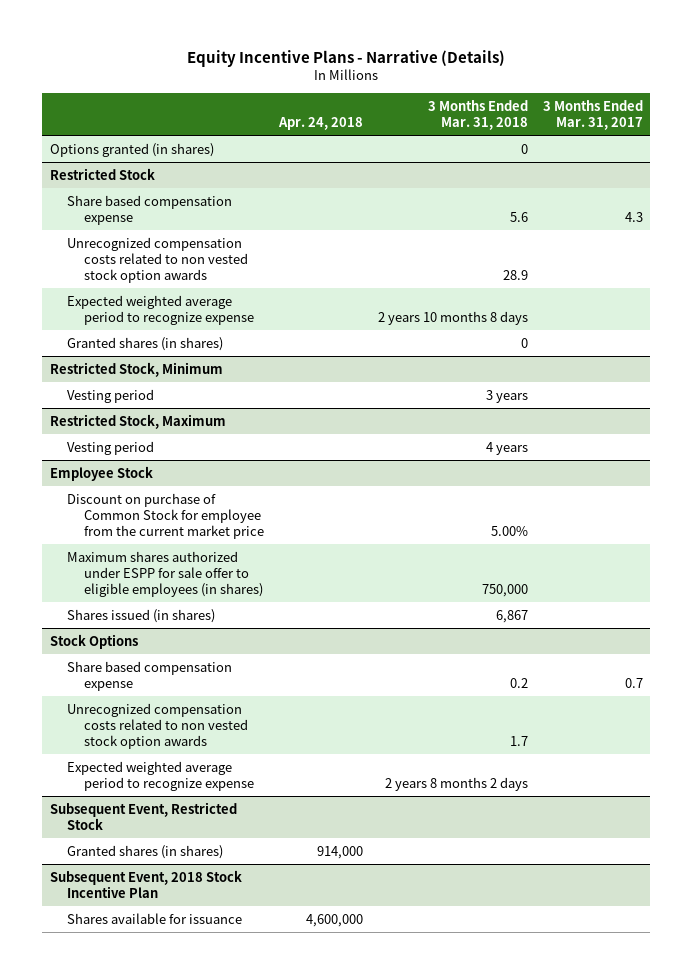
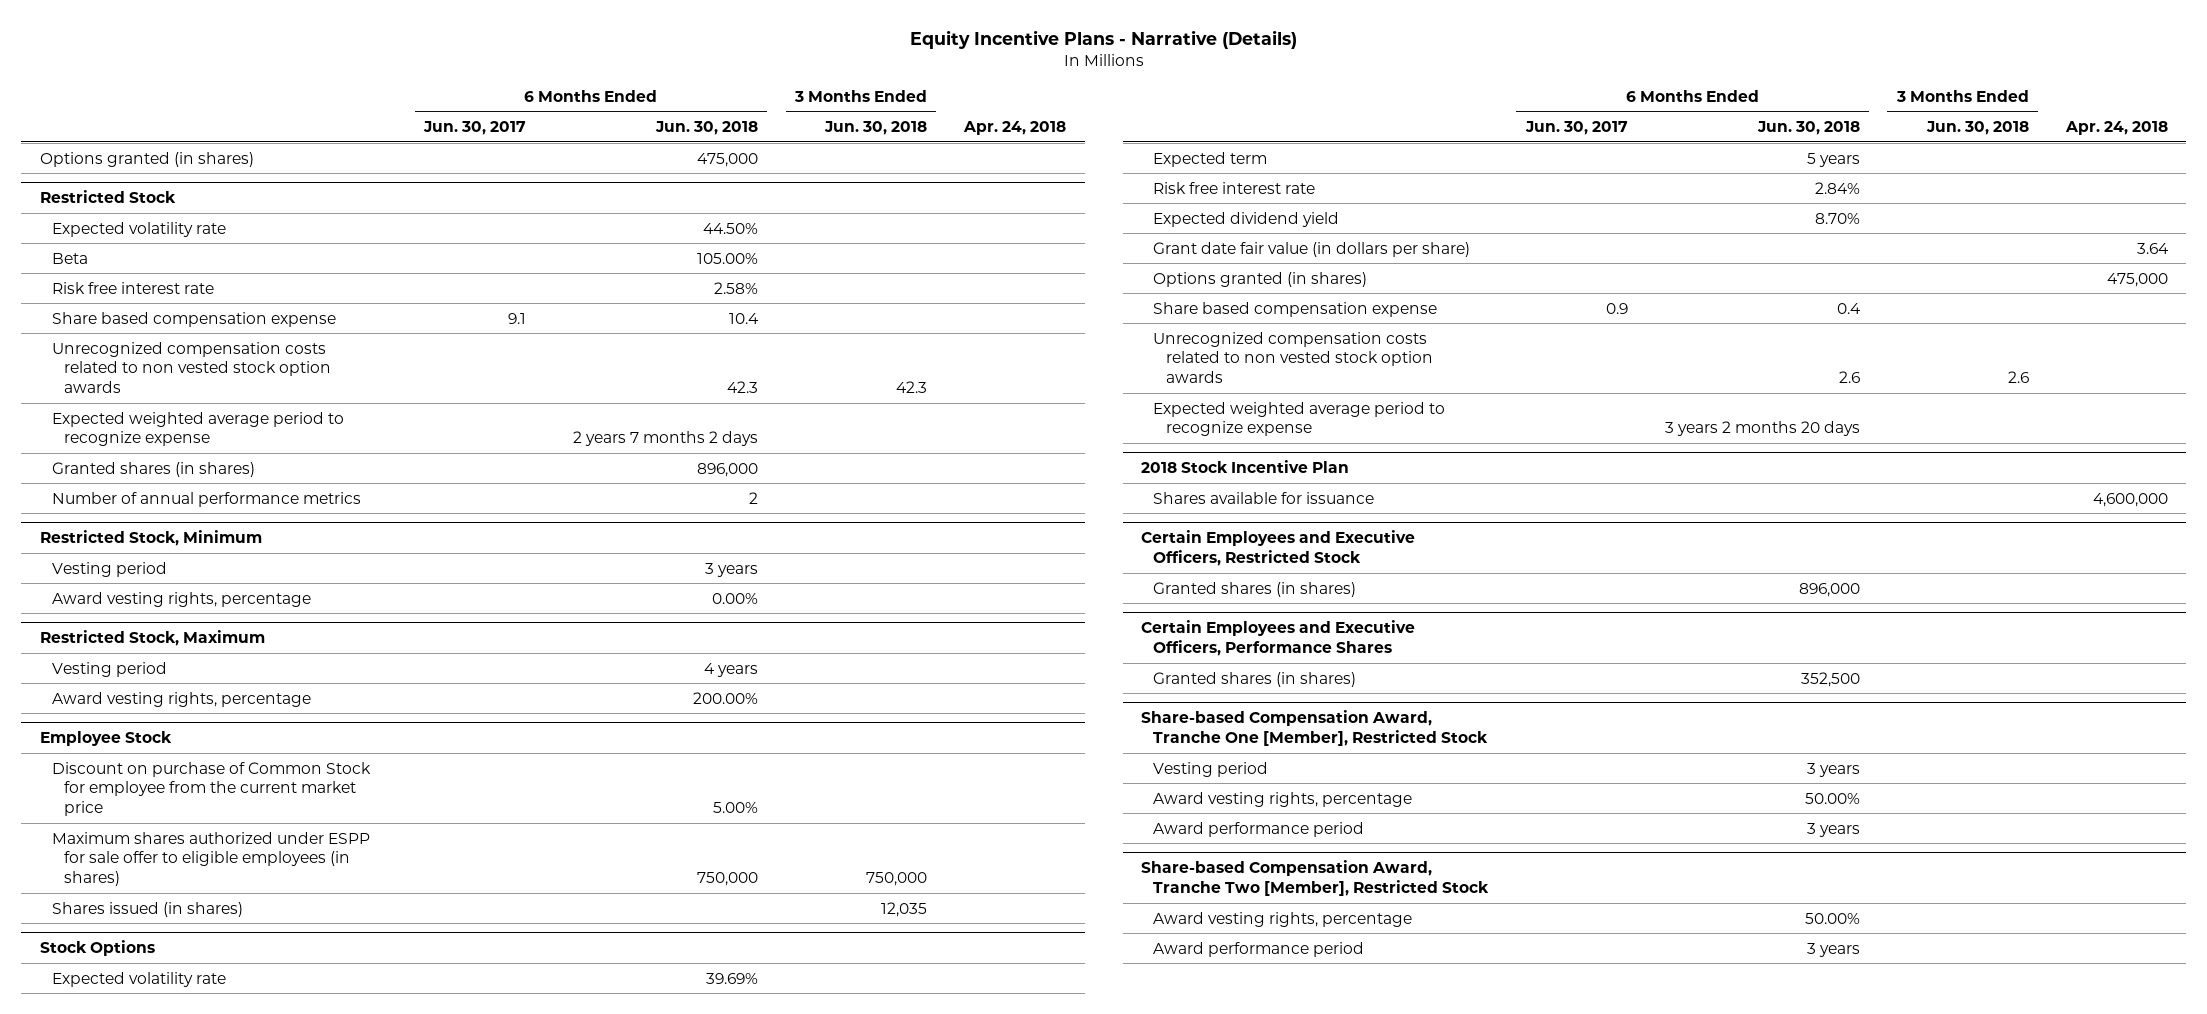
- | Apr. 24, 2018 | 3 Months Ended Mar. 31, 2018 | 3 Months Ended Mar. 31, 2017
+ | 6 Months Ended Jun. 30, 2017 | 6 Months Ended Jun. 30, 2018 | 3 Months Ended Jun. 30, 2018 | Apr. 24, 2018
@ Restricted Stock
+ Expected volatility rate | | 44.50% | |
+ Beta | | 105.00% | |
+ Risk free interest rate | | 2.58% | |
+ Number of annual performance metrics | | 2 | |
@ Restricted Stock, Minimum
+ Award vesting rights, percentage | | 0.00% | |
@ Restricted Stock, Maximum
+ Award vesting rights, percentage | | 200.00% | |
@ Stock Options
+ Expected volatility rate | | 39.69% | |
+ Expected term | | 5 years | |
+ Risk free interest rate | | 2.84% | |
+ Expected dividend yield | | 8.70% | |
+ Grant date fair value (in dollars per share) | | | | 3.64
+ Options granted (in shares) | | | | 475,000
- Subsequent Event, Restricted Stock
- Granted shares (in shares) | 914,000 | |
- Subsequent Event, 2018 Stock Incentive Plan
+ 2018 Stock Incentive Plan
+ Certain Employees and Executive Officers, Restricted Stock
+ Granted shares (in shares) | | 896,000 | |
+ Certain Employees and Executive Officers, Performance Shares
+ Granted shares (in shares) | | 352,500 | |
+ Share-based Compensation Award, Tranche One [Member], Restricted Stock
+ Vesting period | | 3 years | |
+ Award vesting rights, percentage | | 50.00% | |
+ Award performance period | | 3 years | |
+ Share-based Compensation Award, Tranche Two [Member], Restricted Stock
+ Award vesting rights, percentage | | 50.00% | |
+ Award performance period | | 3 years | |

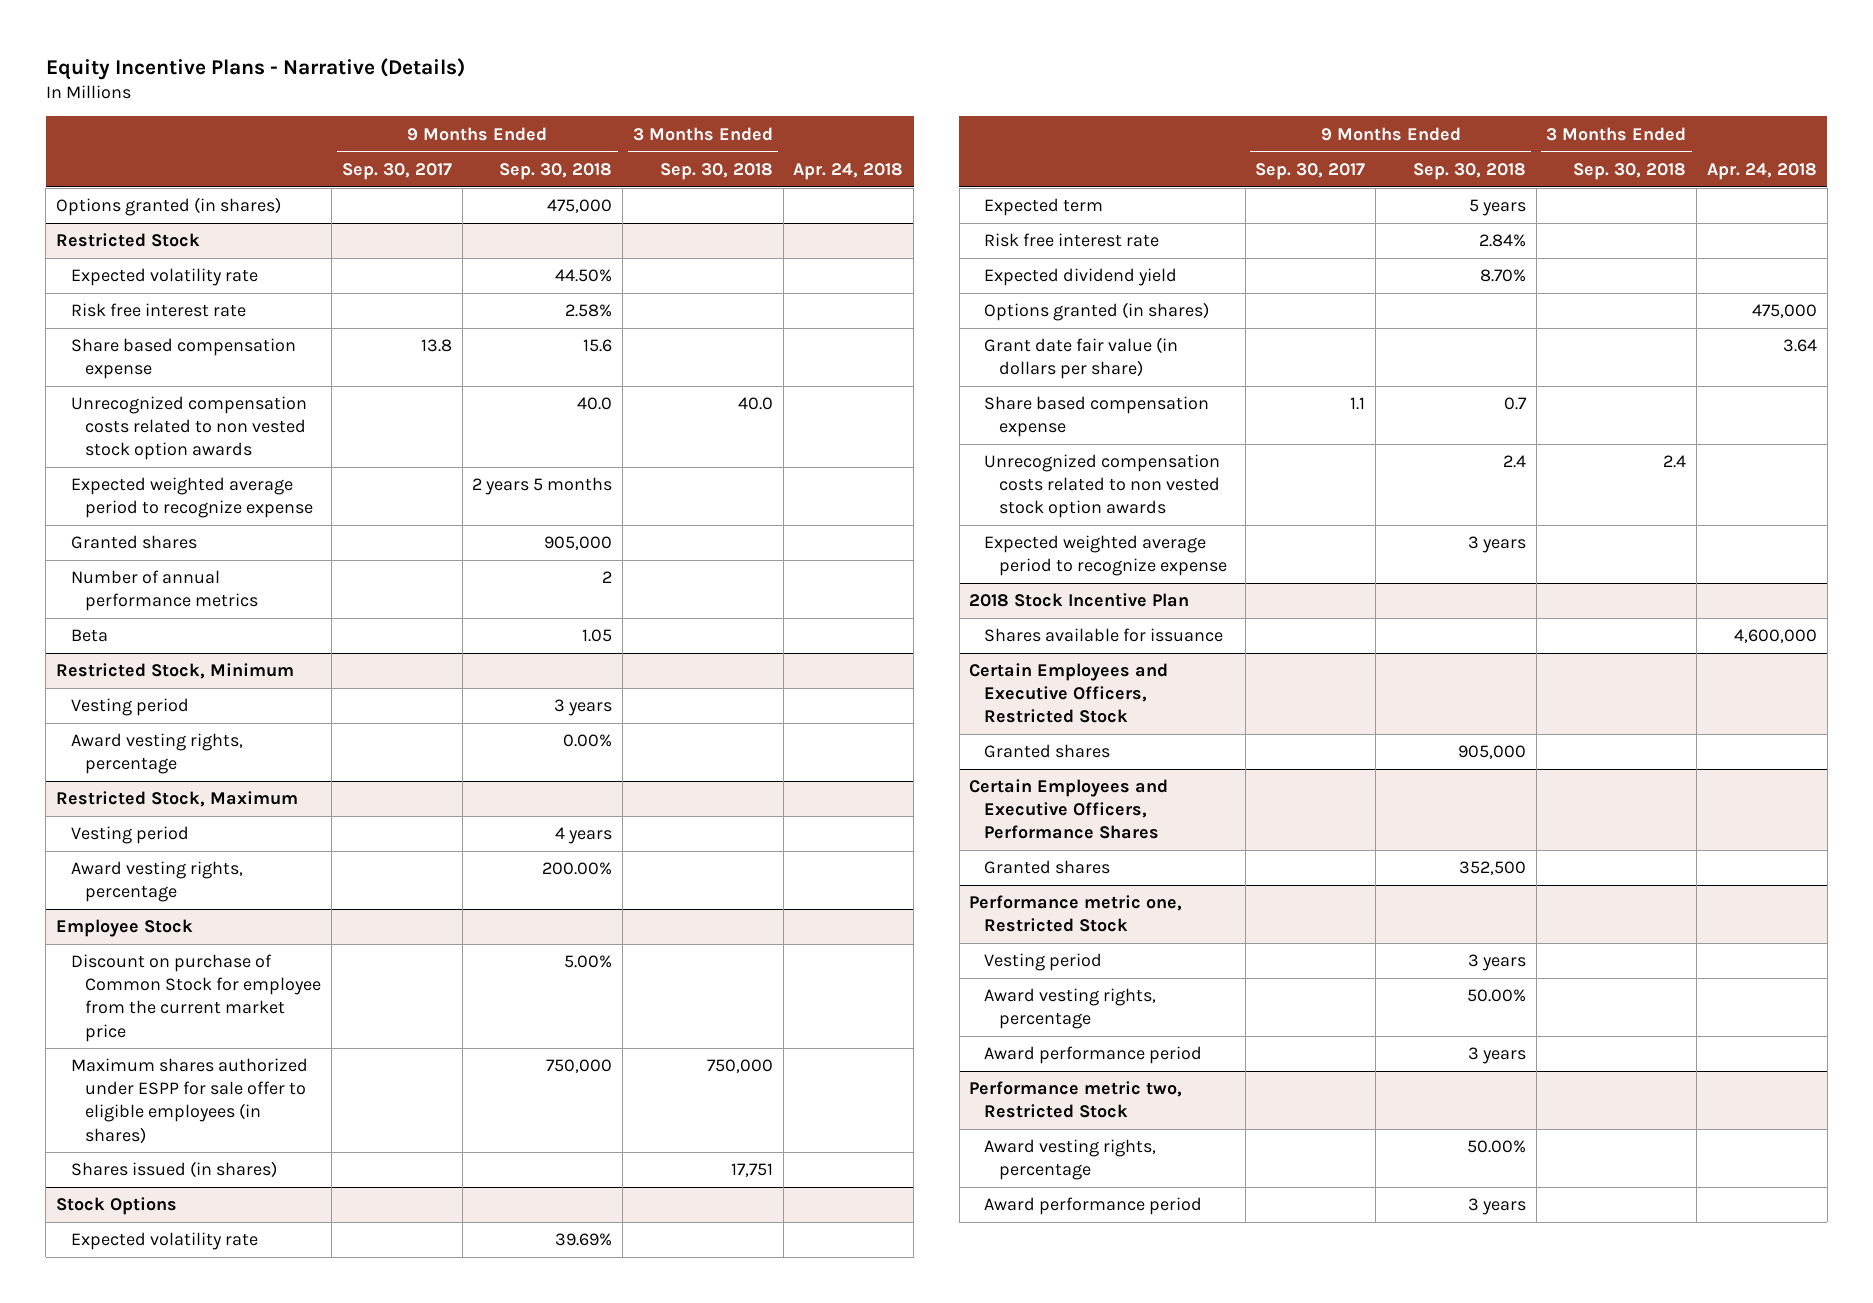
- | 6 Months Ended Jun. 30, 2017 | 6 Months Ended Jun. 30, 2018 | 3 Months Ended Jun. 30, 2018 | Apr. 24, 2018
+ | 9 Months Ended Sep. 30, 2017 | 9 Months Ended Sep. 30, 2018 | 3 Months Ended Sep. 30, 2018 | Apr. 24, 2018
@ Restricted Stock
- Granted shares (in shares) | | 896,000 | |
+ Granted shares | | 905,000 | |
moved down: Beta | | 1.05 | |
@ Stock Options
moved down: Grant date fair value (in dollars per share) | | | | 3.64
@ Certain Employees and Executive Officers, Restricted Stock
- Granted shares (in shares) | | 896,000 | |
+ Granted shares | | 905,000 | |
@ Certain Employees and Executive Officers, Performance Shares
- Granted shares (in shares) | | 352,500 | |
- Share-based Compensation Award, Tranche One [Member], Restricted Stock
- Vesting period | | 3 years | |
- Award vesting rights, percentage | | 50.00% | |
- Award performance period | | 3 years | |
- Share-based Compensation Award, Tranche Two [Member], Restricted Stock
- Award vesting rights, percentage | | 50.00% | |
- Award performance period | | 3 years | |
@ Certain Employees and Executive Officers, Performance Shares
+ Granted shares | | 352,500 | |
+ Performance metric one, Restricted Stock
+ Vesting period | | 3 years | |
+ Award vesting rights, percentage | | 50.00% | |
+ Award performance period | | 3 years | |
+ Performance metric two, Restricted Stock
+ Award vesting rights, percentage | | 50.00% | |
+ Award performance period | | 3 years | |

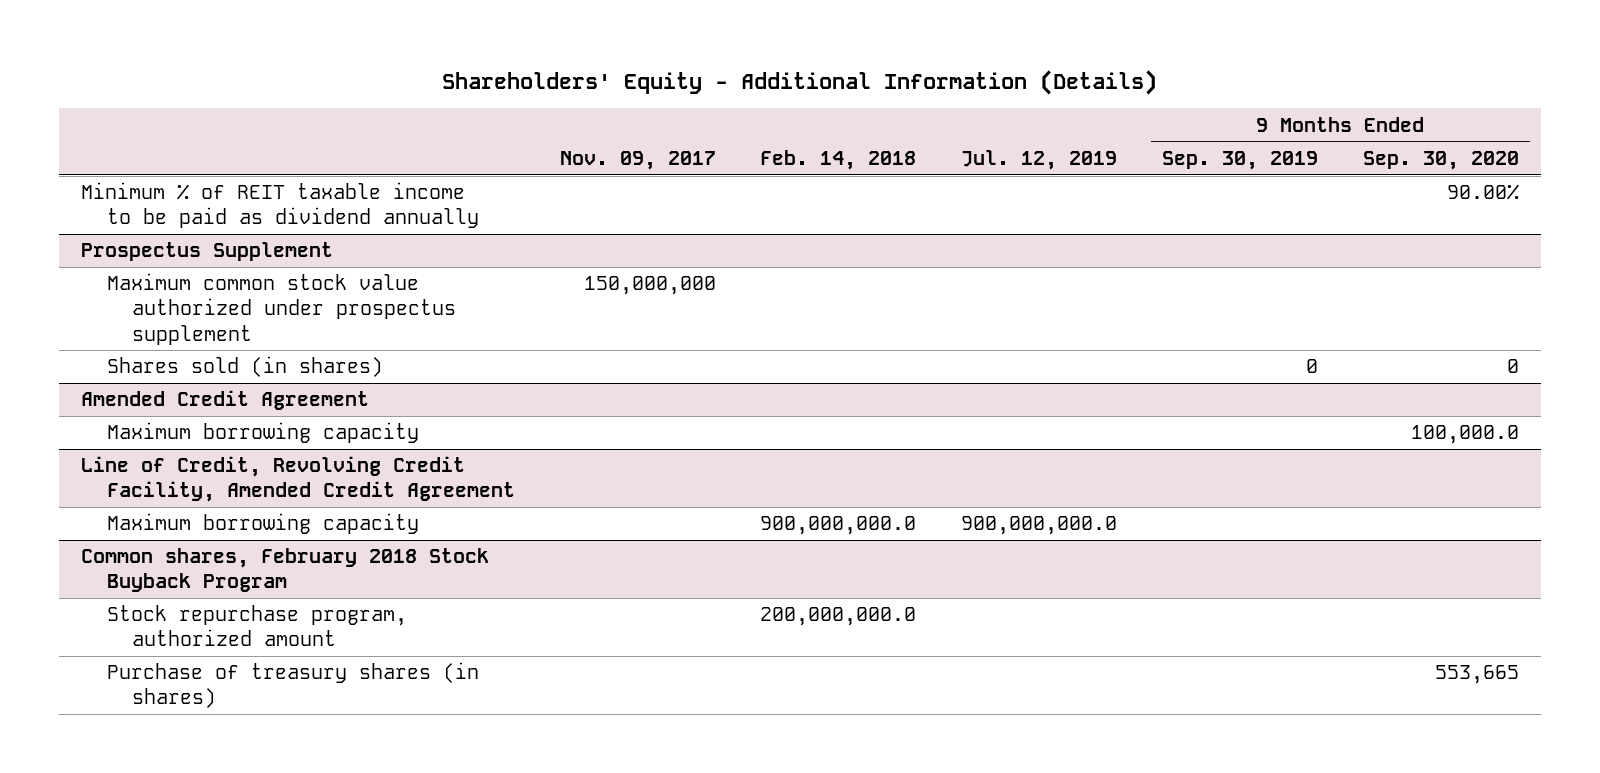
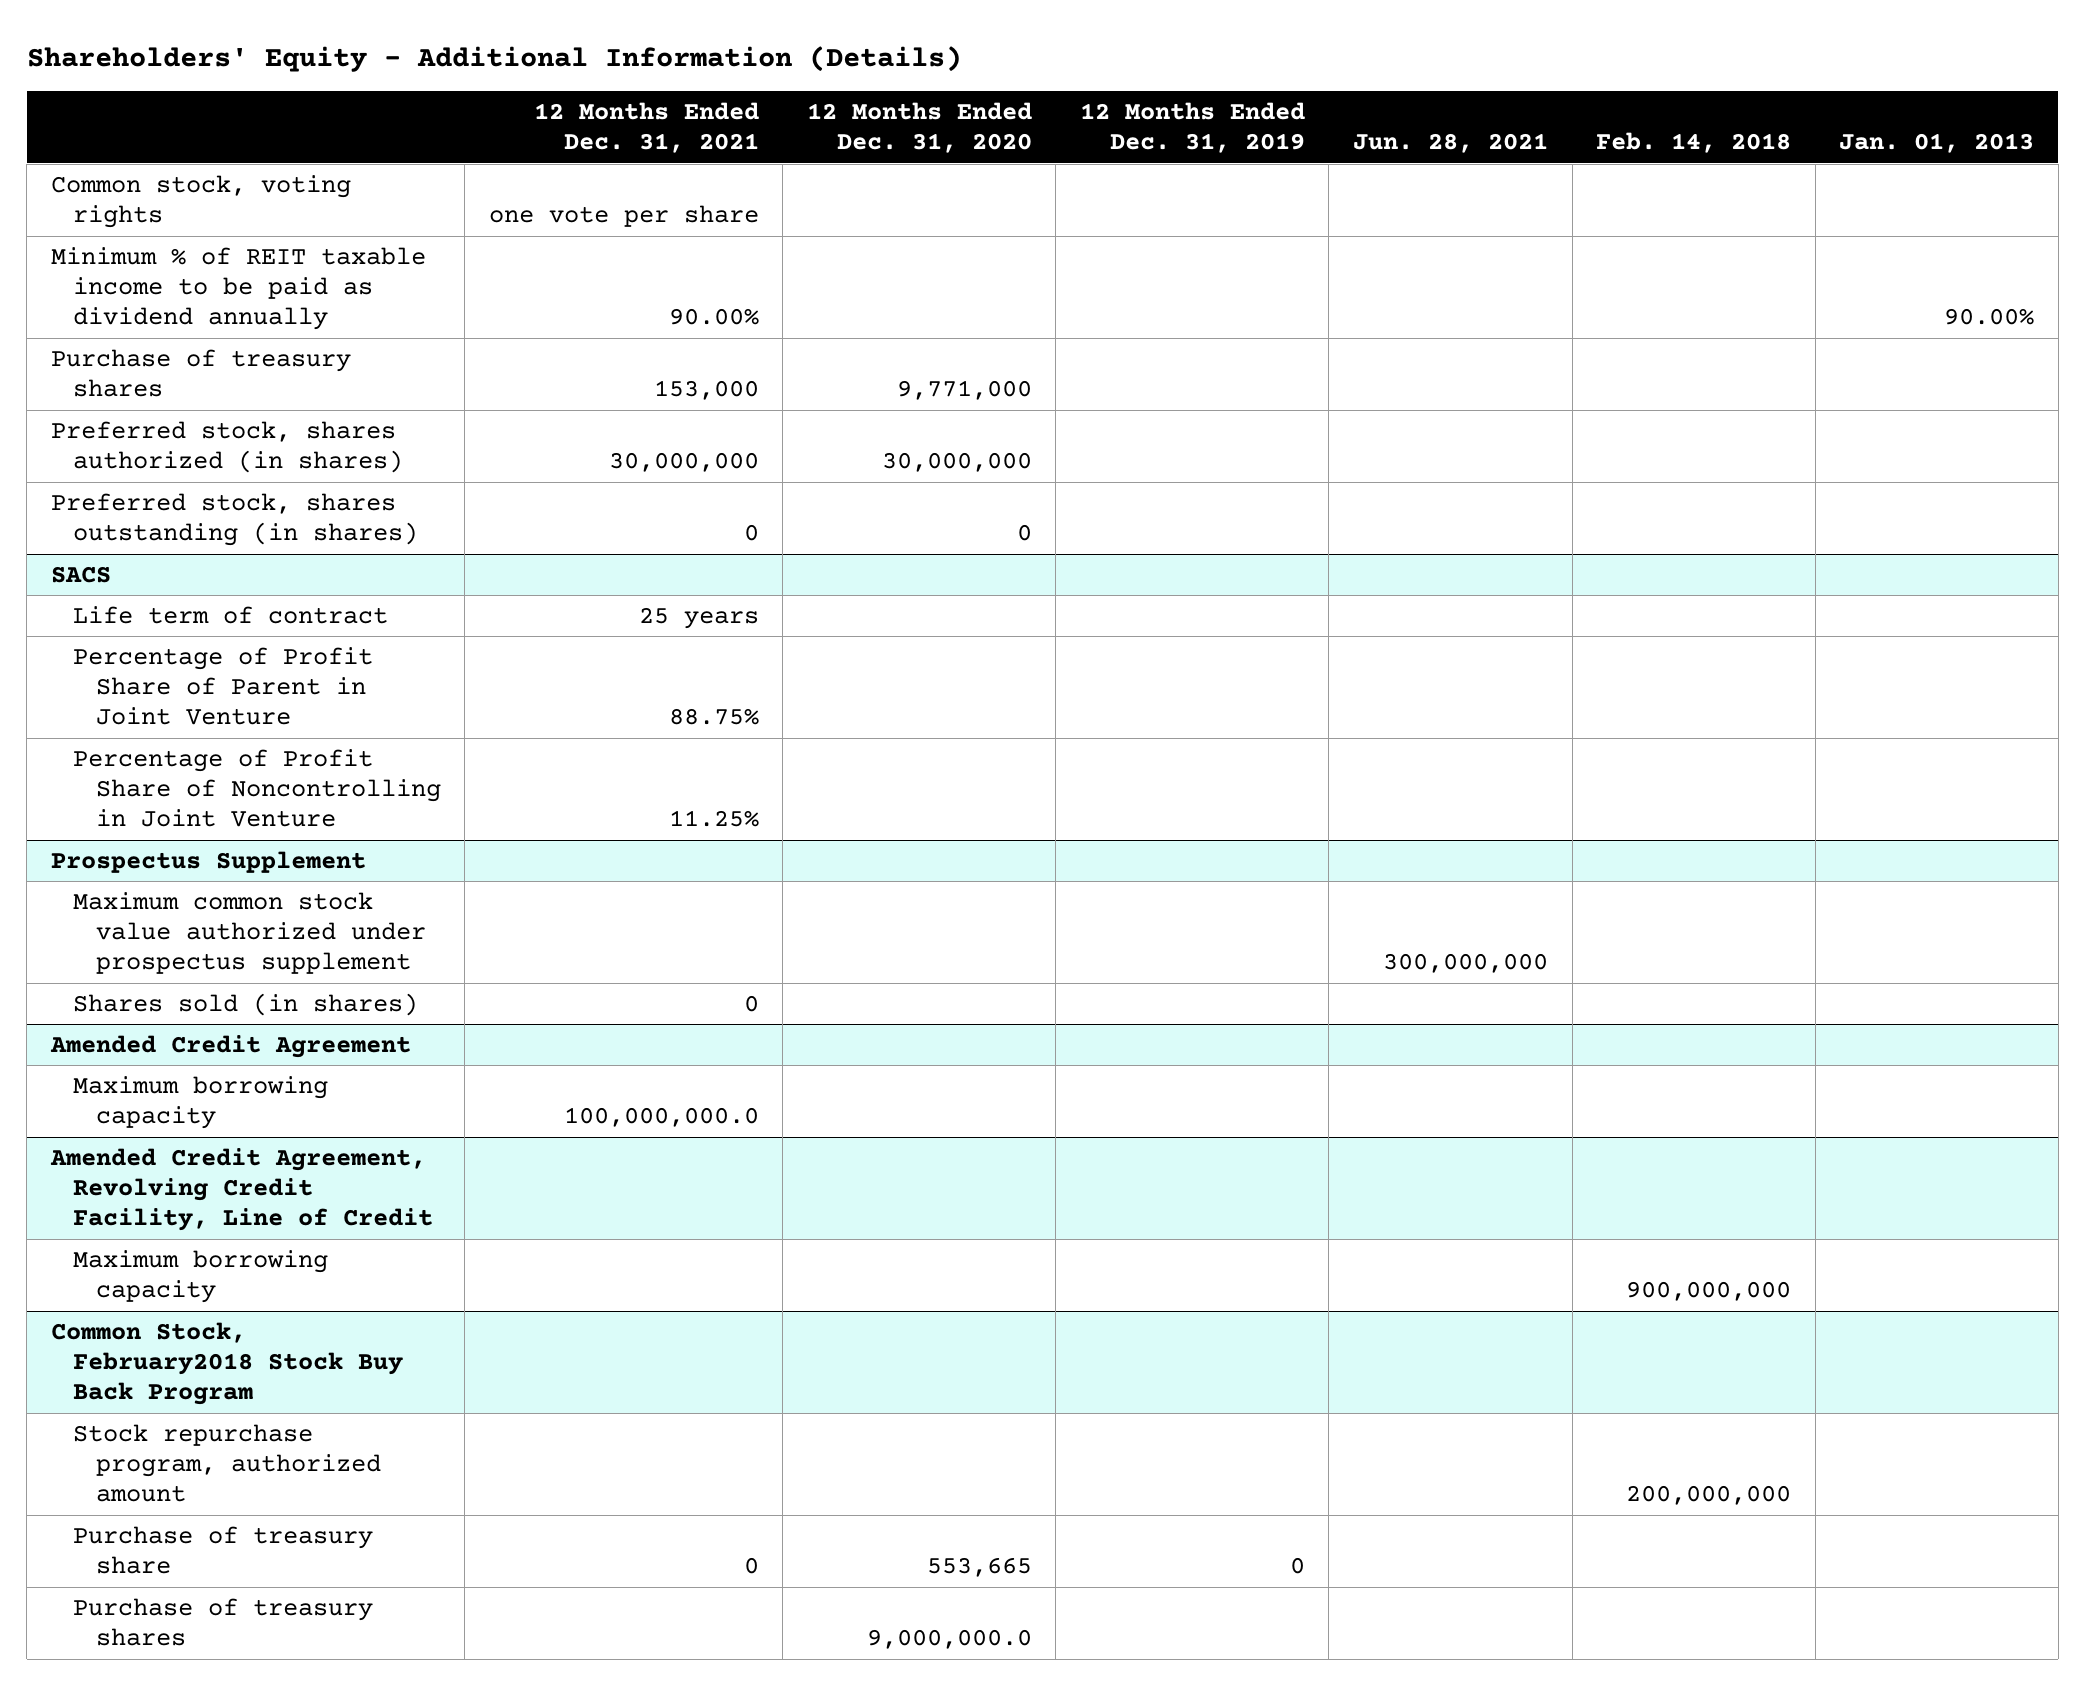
- | Nov. 09, 2017 | Feb. 14, 2018 | Jul. 12, 2019 | 9 Months Ended Sep. 30, 2019 | 9 Months Ended Sep. 30, 2020
+ | 12 Months Ended Dec. 31, 2021 | 12 Months Ended Dec. 31, 2020 | 12 Months Ended Dec. 31, 2019 | Jun. 28, 2021 | Feb. 14, 2018 | Jan. 01, 2013
+ Common stock, voting rights | one vote per share | | | | |
+ Purchase of treasury shares | 153,000 | 9,771,000 | | | |
+ Preferred stock, shares authorized (in shares) | 30,000,000 | 30,000,000 | | | |
+ Preferred stock, shares outstanding (in shares) | 0 | 0 | | | |
+ SACS
+ Life term of contract | 25 years | | | | |
+ Percentage of Profit Share of Parent in Joint Venture | 88.75% | | | | |
+ Percentage of Profit Share of Noncontrolling in Joint Venture | 11.25% | | | | |
- Line of Credit, Revolving Credit Facility, Amended Credit Agreement
- Maximum borrowing capacity | | 900,000,000.0 | 900,000,000.0 | |
- Common shares, February 2018 Stock Buyback Program
- Stock repurchase program, authorized amount | | 200,000,000.0 | | |
- Purchase of treasury shares (in shares) | | | | | 553,665
+ Amended Credit Agreement, Revolving Credit Facility, Line of Credit
+ Maximum borrowing capacity | | | | | 900,000,000 |
+ Common Stock, February2018 Stock Buy Back Program
+ Stock repurchase program, authorized amount | | | | | 200,000,000 |
+ Purchase of treasury share | 0 | 553,665 | 0 | | |
+ Purchase of treasury shares | | 9,000,000.0 | | | |

